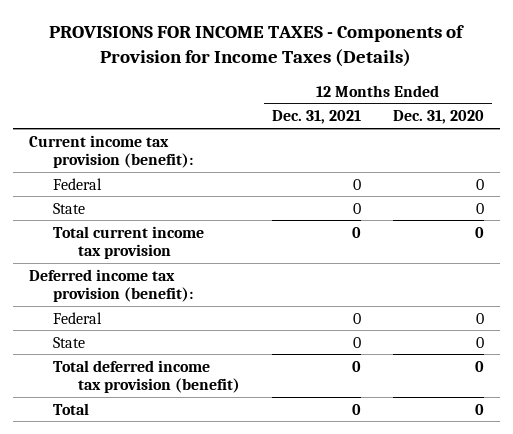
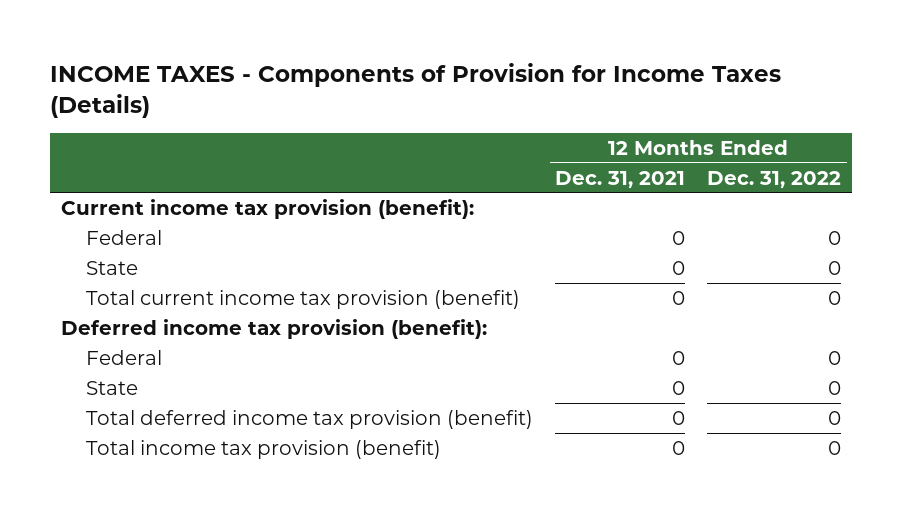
- PROVISIONS FOR INCOME TAXES - Components of Provision for Income Taxes (Details)
+ INCOME TAXES - Components of Provision for Income Taxes (Details)
- | 12 Months Ended Dec. 31, 2021 | 12 Months Ended Dec. 31, 2020
+ | 12 Months Ended Dec. 31, 2021 | 12 Months Ended Dec. 31, 2022
- Total current income tax provision | 0 | 0
+ Total current income tax provision (benefit) | 0 | 0
- Total | 0 | 0
+ Total income tax provision (benefit) | 0 | 0

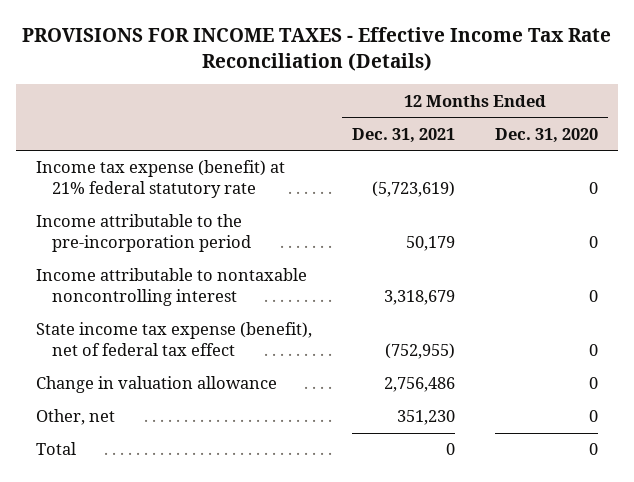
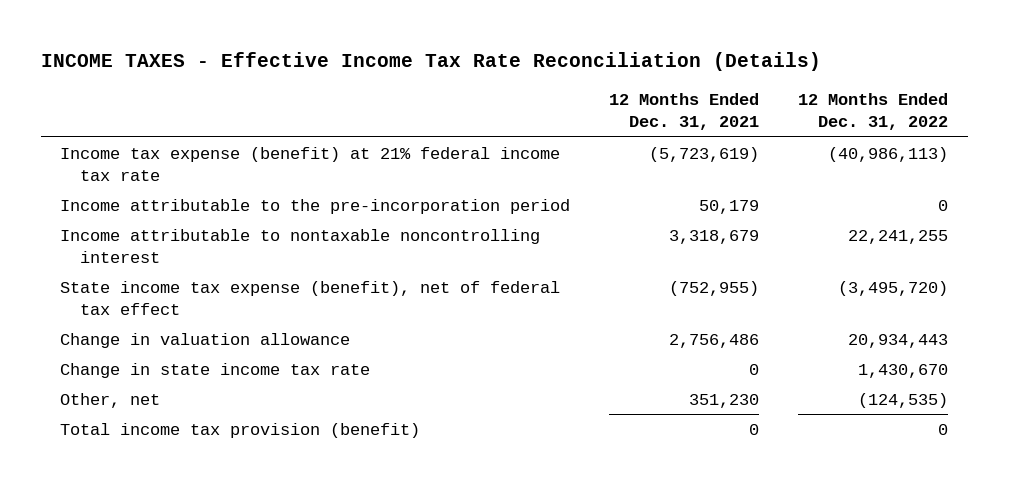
- PROVISIONS FOR INCOME TAXES - Effective Income Tax Rate Reconciliation (Details)
+ INCOME TAXES - Effective Income Tax Rate Reconciliation (Details)
- | 12 Months Ended Dec. 31, 2021 | 12 Months Ended Dec. 31, 2020
+ | 12 Months Ended Dec. 31, 2021 | 12 Months Ended Dec. 31, 2022
- Income tax expense (benefit) at 21% federal statutory rate | (5,723,619) | 0
+ Income tax expense (benefit) at 21% federal income tax rate | (5,723,619) | (40,986,113)
+ Change in state income tax rate | 0 | 1,430,670
- Total | 0 | 0
+ Total income tax provision (benefit) | 0 | 0

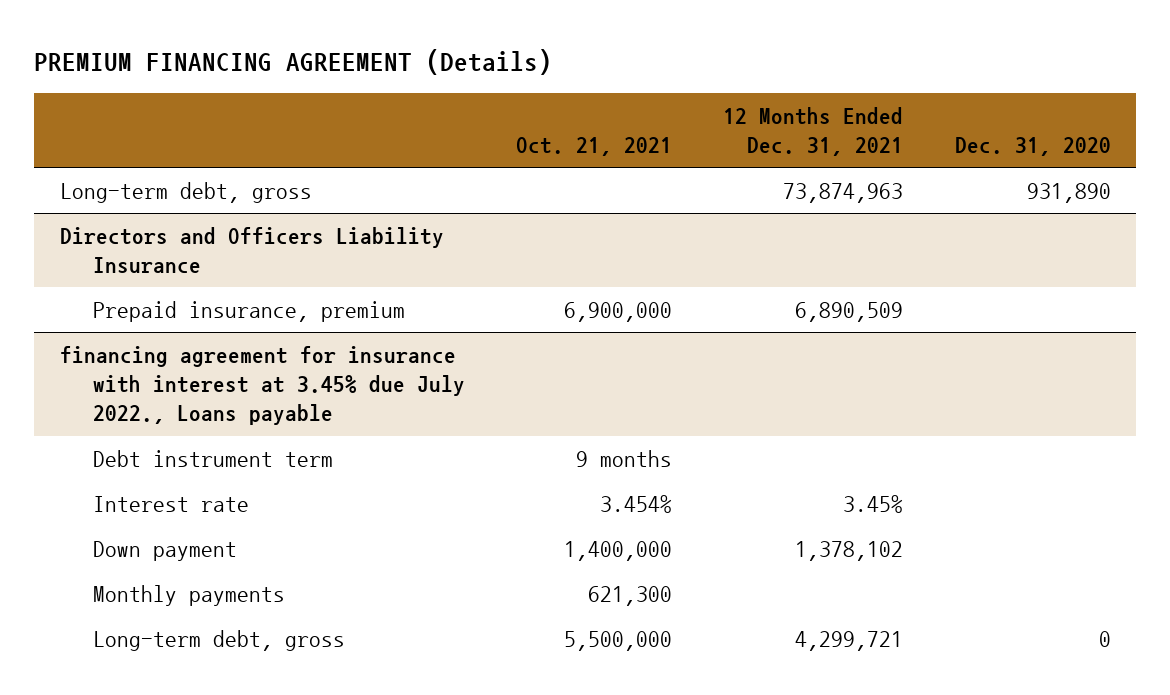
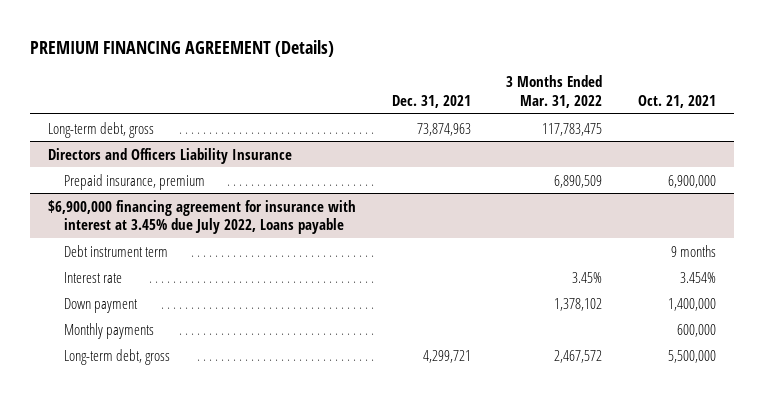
- | Oct. 21, 2021 | 12 Months Ended Dec. 31, 2021 | Dec. 31, 2020
+ | Dec. 31, 2021 | 3 Months Ended Mar. 31, 2022 | Oct. 21, 2021
- financing agreement for insurance with interest at 3.45% due July 2022., Loans payable
+ $6,900,000 financing agreement for insurance with interest at 3.45% due July 2022, Loans payable
- Monthly payments | 621,300 | |
+ Monthly payments | | | 600,000

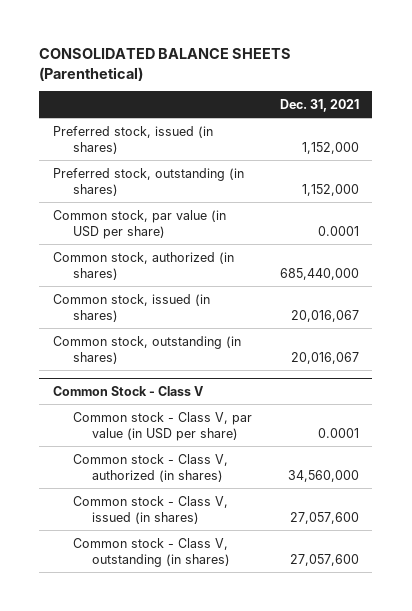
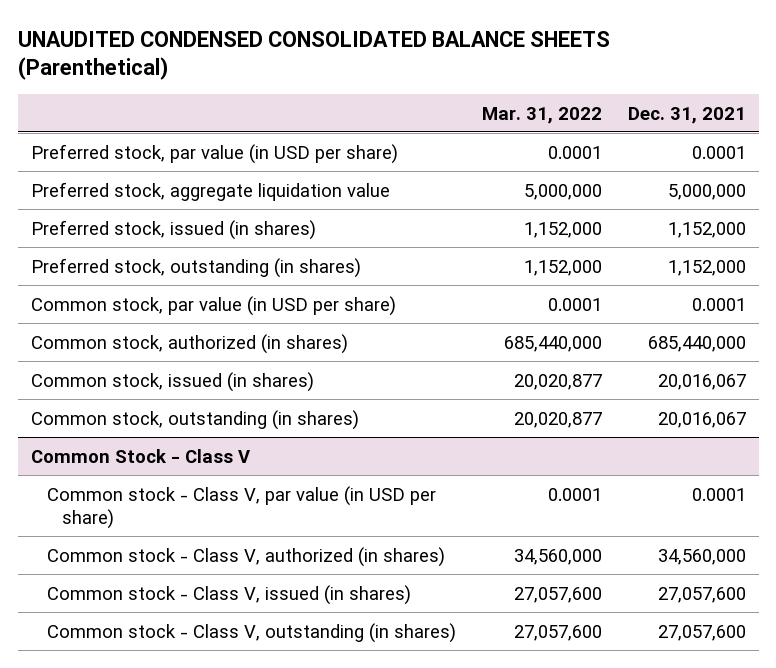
- CONSOLIDATED BALANCE SHEETS (Parenthetical)
+ UNAUDITED CONDENSED CONSOLIDATED BALANCE SHEETS (Parenthetical)
- | Dec. 31, 2021
+ | Mar. 31, 2022 | Dec. 31, 2021
+ Preferred stock, par value (in USD per share) | 0.0001 | 0.0001
+ Preferred stock, aggregate liquidation value | 5,000,000 | 5,000,000

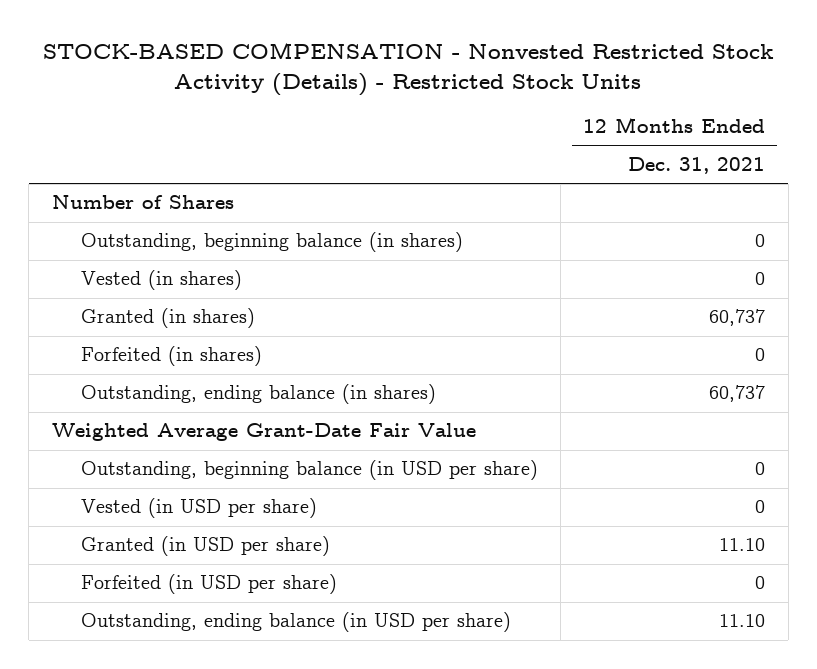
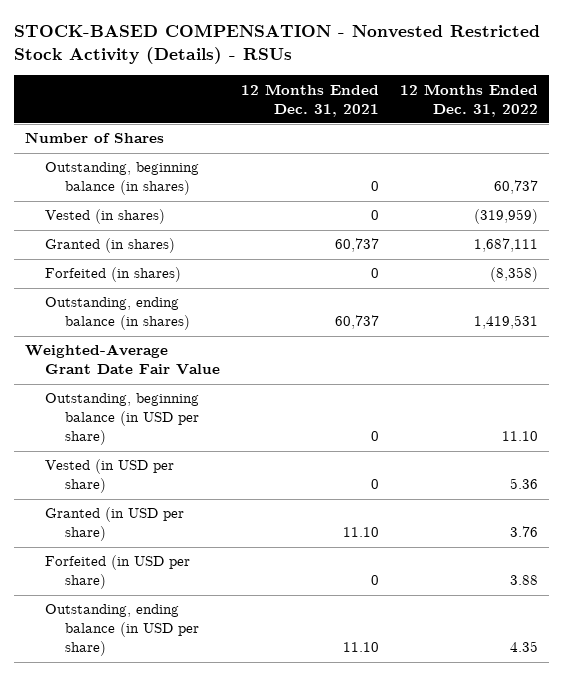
- STOCK-BASED COMPENSATION - Nonvested Restricted Stock Activity (Details) - Restricted Stock Units
+ STOCK-BASED COMPENSATION - Nonvested Restricted Stock Activity (Details) - RSUs
- | 12 Months Ended Dec. 31, 2021
+ | 12 Months Ended Dec. 31, 2021 | 12 Months Ended Dec. 31, 2022
- Weighted Average Grant-Date Fair Value
+ Weighted-Average Grant Date Fair Value

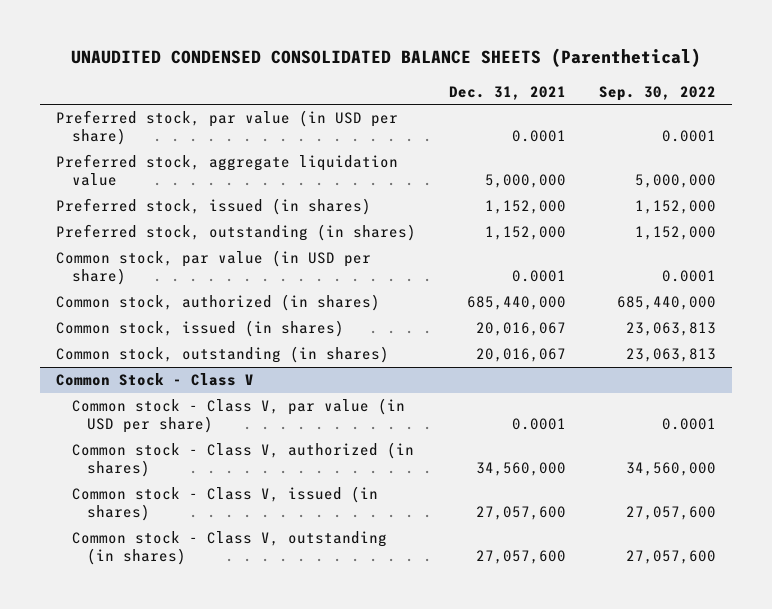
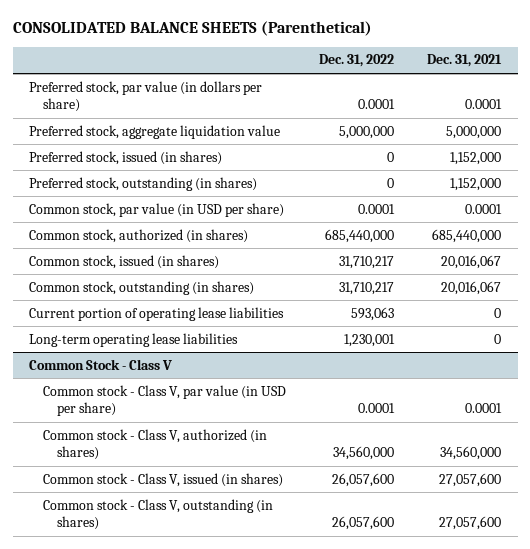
- UNAUDITED CONDENSED CONSOLIDATED BALANCE SHEETS (Parenthetical)
+ CONSOLIDATED BALANCE SHEETS (Parenthetical)
- | Dec. 31, 2021 | Sep. 30, 2022
+ | Dec. 31, 2022 | Dec. 31, 2021
- Preferred stock, par value (in USD per share) | 0.0001 | 0.0001
+ Preferred stock, par value (in dollars per share) | 0.0001 | 0.0001
+ Current portion of operating lease liabilities | 593,063 | 0
+ Long-term operating lease liabilities | 1,230,001 | 0

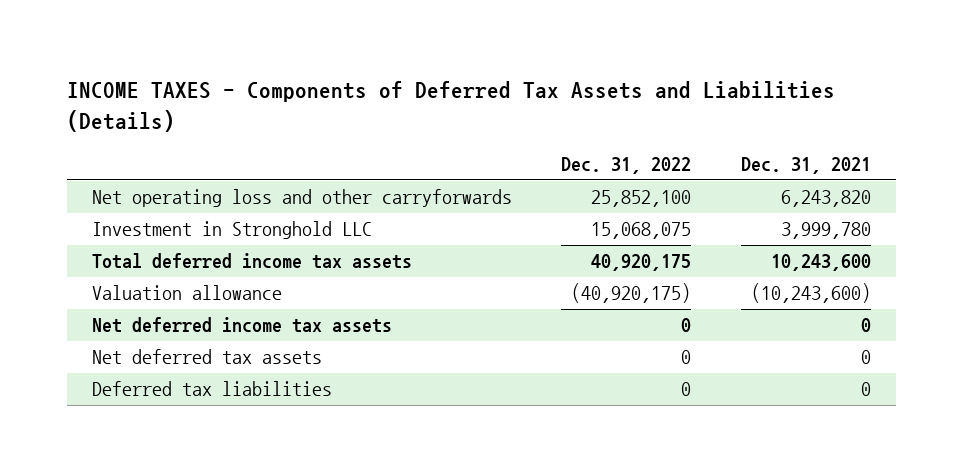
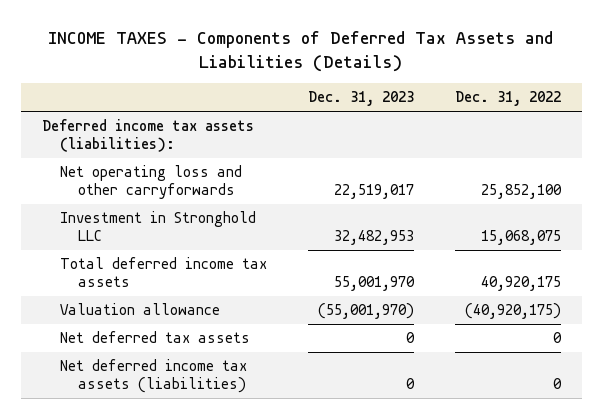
- | Dec. 31, 2022 | Dec. 31, 2021
+ | Dec. 31, 2023 | Dec. 31, 2022
+ Deferred income tax assets (liabilities):
- Net deferred income tax assets | 0 | 0
- Deferred tax liabilities | 0 | 0
+ Net deferred income tax assets (liabilities) | 0 | 0

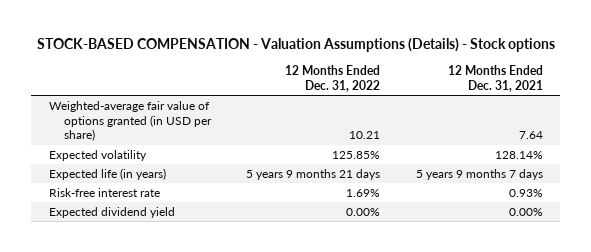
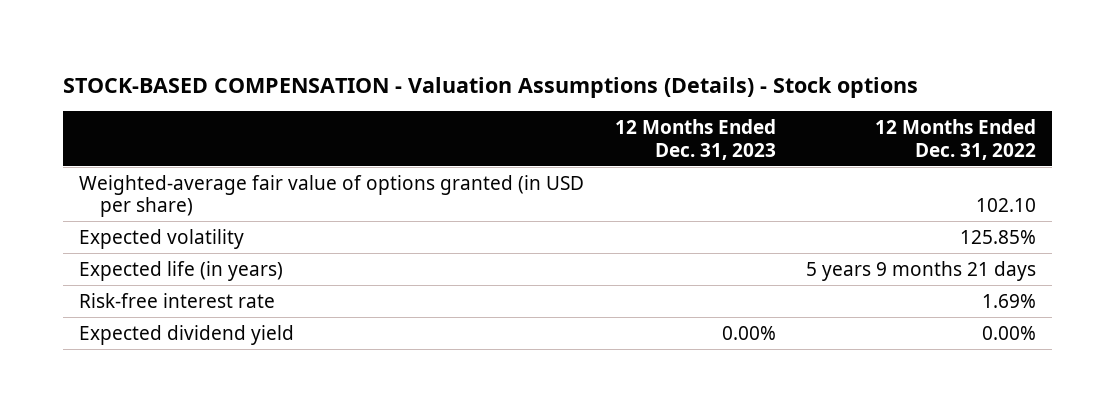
- | 12 Months Ended Dec. 31, 2022 | 12 Months Ended Dec. 31, 2021
+ | 12 Months Ended Dec. 31, 2023 | 12 Months Ended Dec. 31, 2022
- Weighted-average fair value of options granted (in USD per share) | 10.21 | 7.64
+ Weighted-average fair value of options granted (in USD per share) | | 102.10

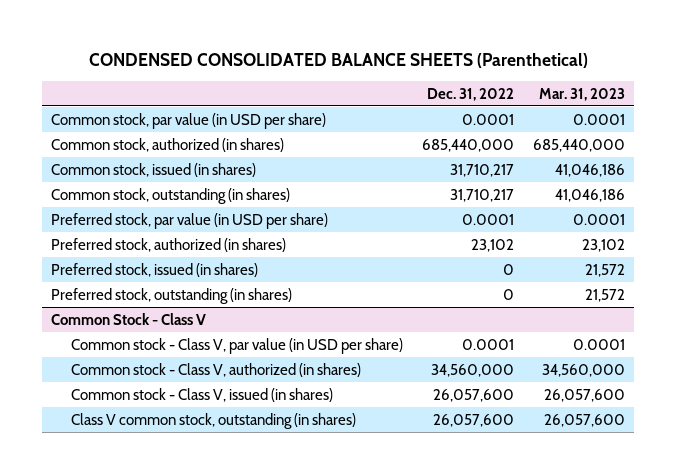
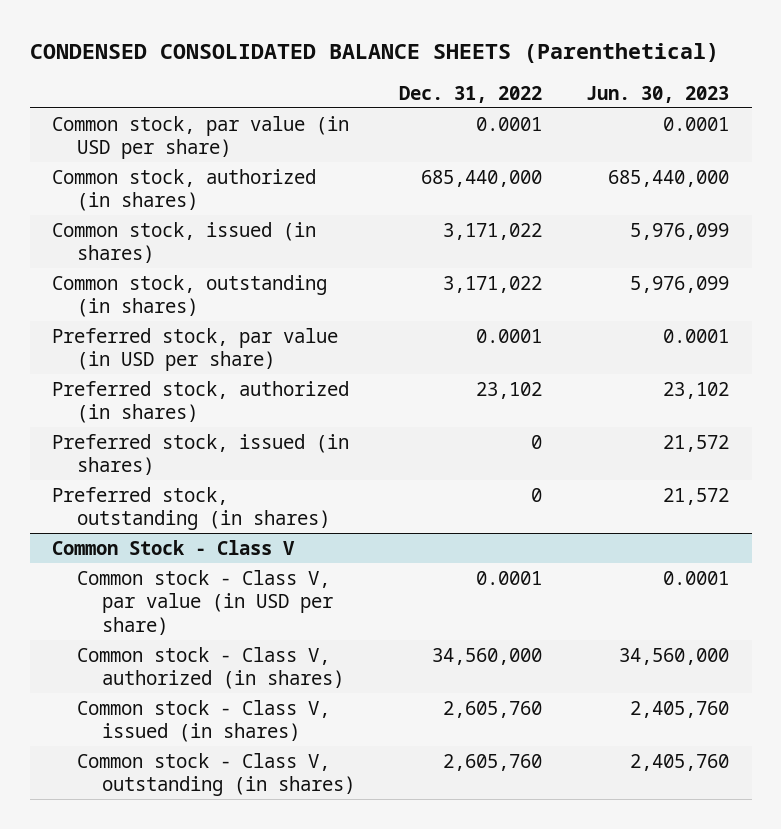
- | Dec. 31, 2022 | Mar. 31, 2023
+ | Dec. 31, 2022 | Jun. 30, 2023
- Common stock, issued (in shares) | 31,710,217 | 41,046,186
- Common stock, outstanding (in shares) | 31,710,217 | 41,046,186
+ Common stock, issued (in shares) | 3,171,022 | 5,976,099
+ Common stock, outstanding (in shares) | 3,171,022 | 5,976,099
@ Common Stock - Class V
- Common stock - Class V, issued (in shares) | 26,057,600 | 26,057,600
- Class V common stock, outstanding (in shares) | 26,057,600 | 26,057,600
+ Common stock - Class V, issued (in shares) | 2,605,760 | 2,405,760
+ Common stock - Class V, outstanding (in shares) | 2,605,760 | 2,405,760

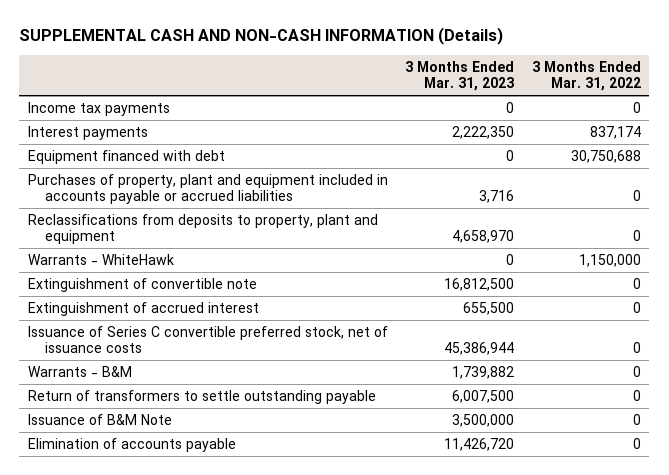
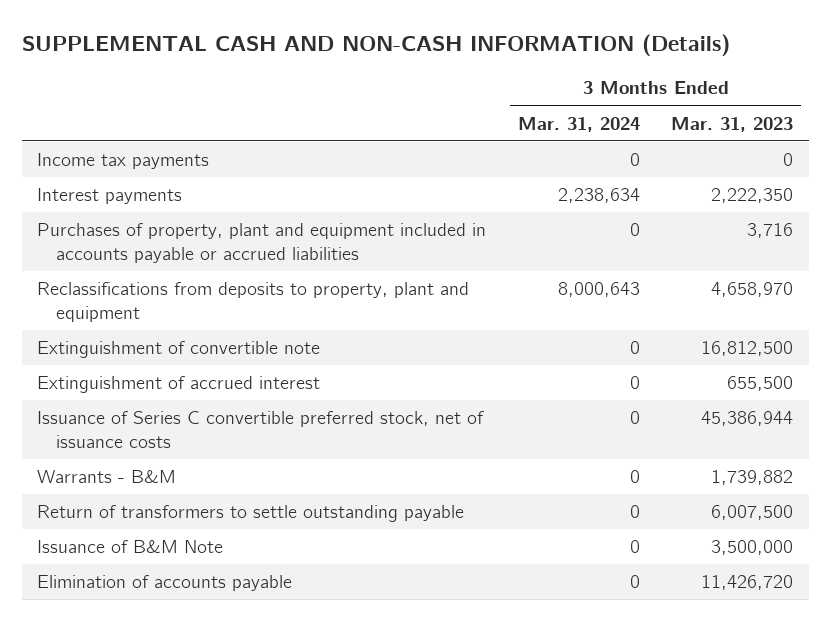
- | 3 Months Ended Mar. 31, 2023 | 3 Months Ended Mar. 31, 2022
+ | 3 Months Ended Mar. 31, 2024 | 3 Months Ended Mar. 31, 2023
- Equipment financed with debt | 0 | 30,750,688
- Warrants - WhiteHawk | 0 | 1,150,000

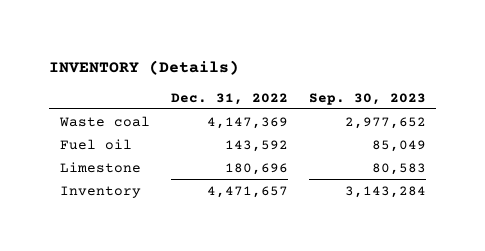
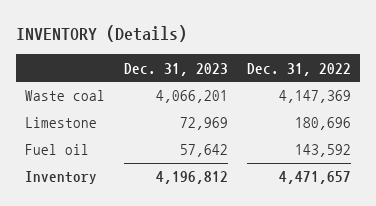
- | Dec. 31, 2022 | Sep. 30, 2023
+ | Dec. 31, 2023 | Dec. 31, 2022
moved down: Fuel oil | 57,642 | 143,592

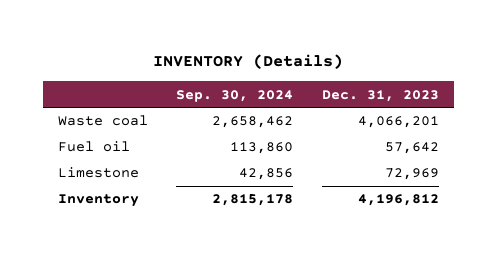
- | Dec. 31, 2023 | Dec. 31, 2022
+ | Sep. 30, 2024 | Dec. 31, 2023
moved down: Limestone | 42,856 | 72,969

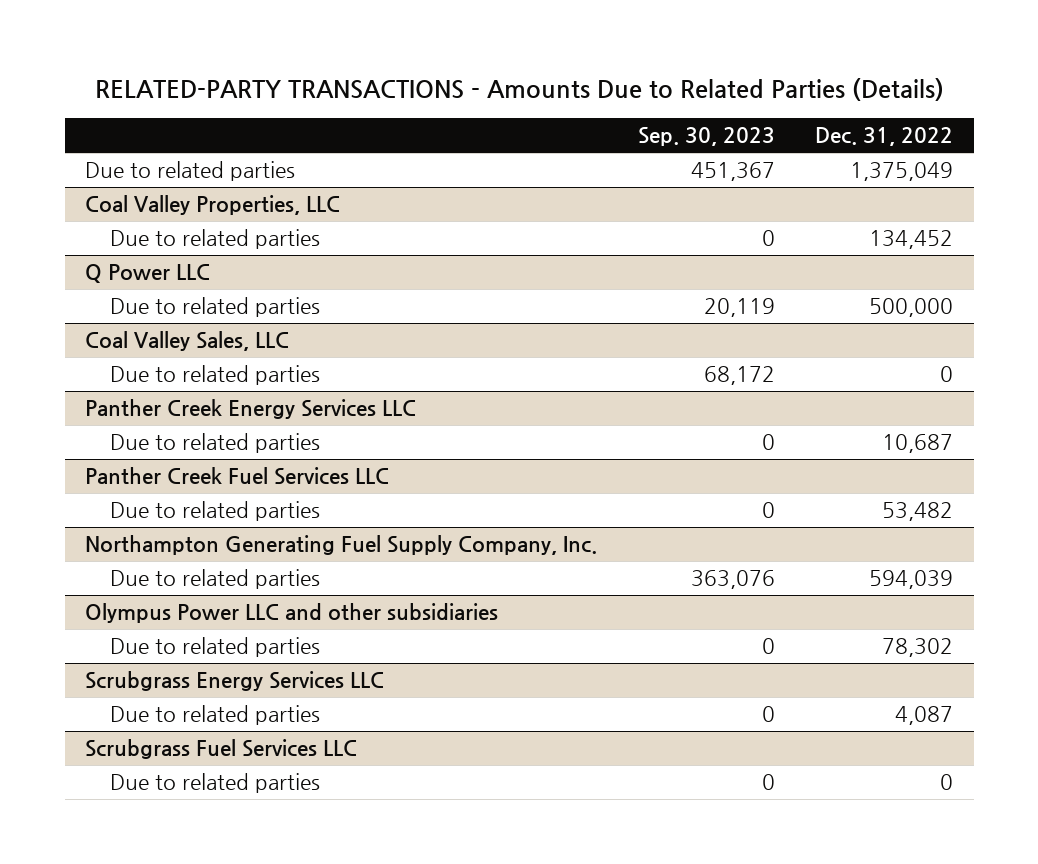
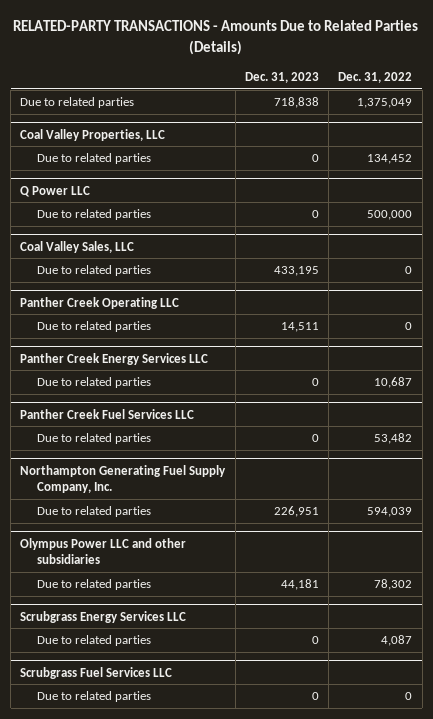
- | Sep. 30, 2023 | Dec. 31, 2022
+ | Dec. 31, 2023 | Dec. 31, 2022
+ Panther Creek Operating LLC
+ Due to related parties | 14,511 | 0

